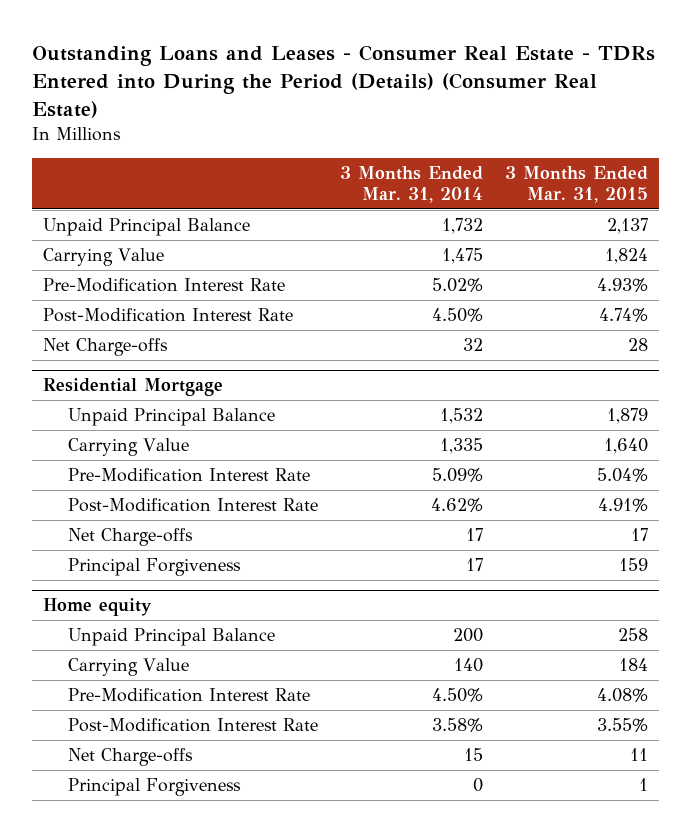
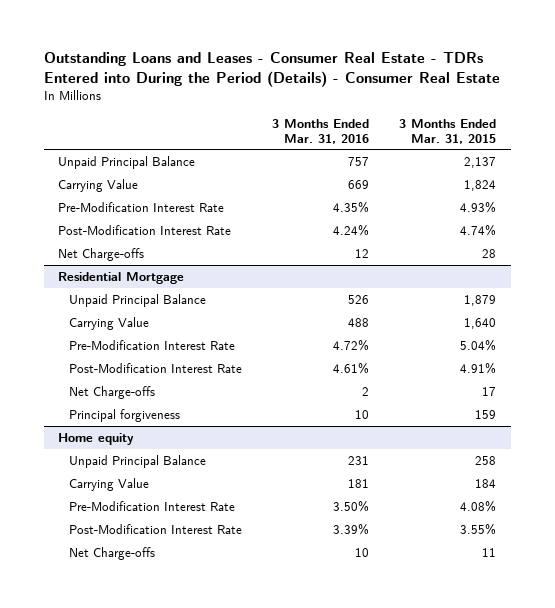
- Outstanding Loans and Leases - Consumer Real Estate - TDRs Entered into During the Period (Details) (Consumer Real Estate)
+ Outstanding Loans and Leases - Consumer Real Estate - TDRs Entered into During the Period (Details) - Consumer Real Estate
- | 3 Months Ended Mar. 31, 2014 | 3 Months Ended Mar. 31, 2015
+ | 3 Months Ended Mar. 31, 2016 | 3 Months Ended Mar. 31, 2015
@ Residential Mortgage
- Principal Forgiveness | 17 | 159
+ Principal forgiveness | 10 | 159
@ Home equity
- Principal Forgiveness | 0 | 1

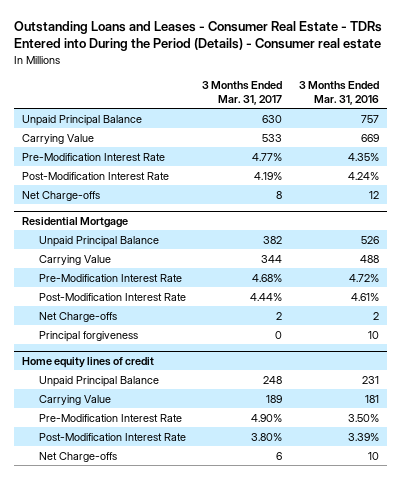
- Outstanding Loans and Leases - Consumer Real Estate - TDRs Entered into During the Period (Details) - Consumer Real Estate
+ Outstanding Loans and Leases - Consumer Real Estate - TDRs Entered into During the Period (Details) - Consumer real estate
- | 3 Months Ended Mar. 31, 2016 | 3 Months Ended Mar. 31, 2015
+ | 3 Months Ended Mar. 31, 2017 | 3 Months Ended Mar. 31, 2016
- Home equity
+ Home equity lines of credit

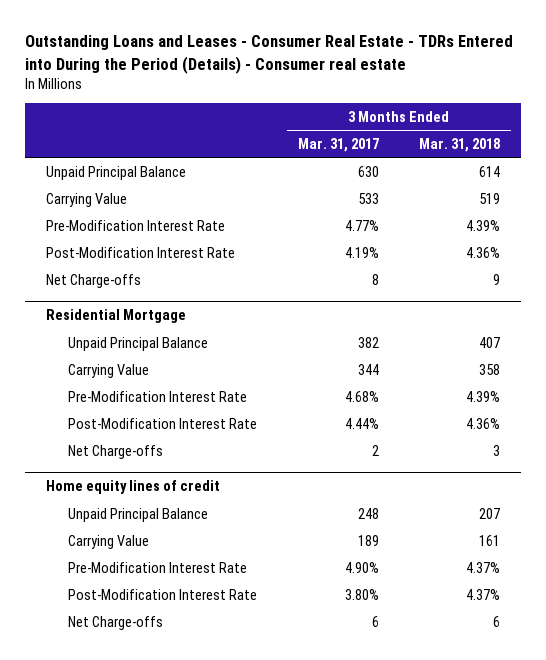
- | 3 Months Ended Mar. 31, 2017 | 3 Months Ended Mar. 31, 2016
+ | 3 Months Ended Mar. 31, 2017 | 3 Months Ended Mar. 31, 2018
@ Residential Mortgage
- Principal forgiveness | 0 | 10

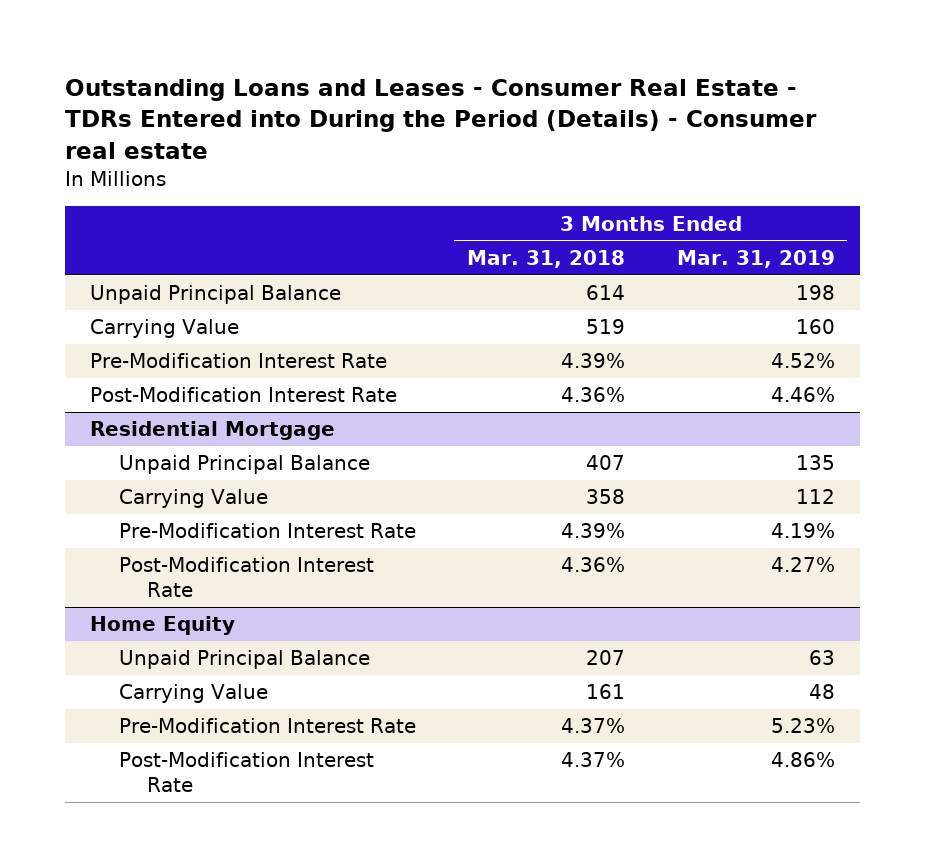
- | 3 Months Ended Mar. 31, 2017 | 3 Months Ended Mar. 31, 2018
+ | 3 Months Ended Mar. 31, 2018 | 3 Months Ended Mar. 31, 2019
- Net Charge-offs | 8 | 9
@ Residential Mortgage
- Net Charge-offs | 2 | 3
- Home equity lines of credit
+ Home Equity
- Net Charge-offs | 6 | 6

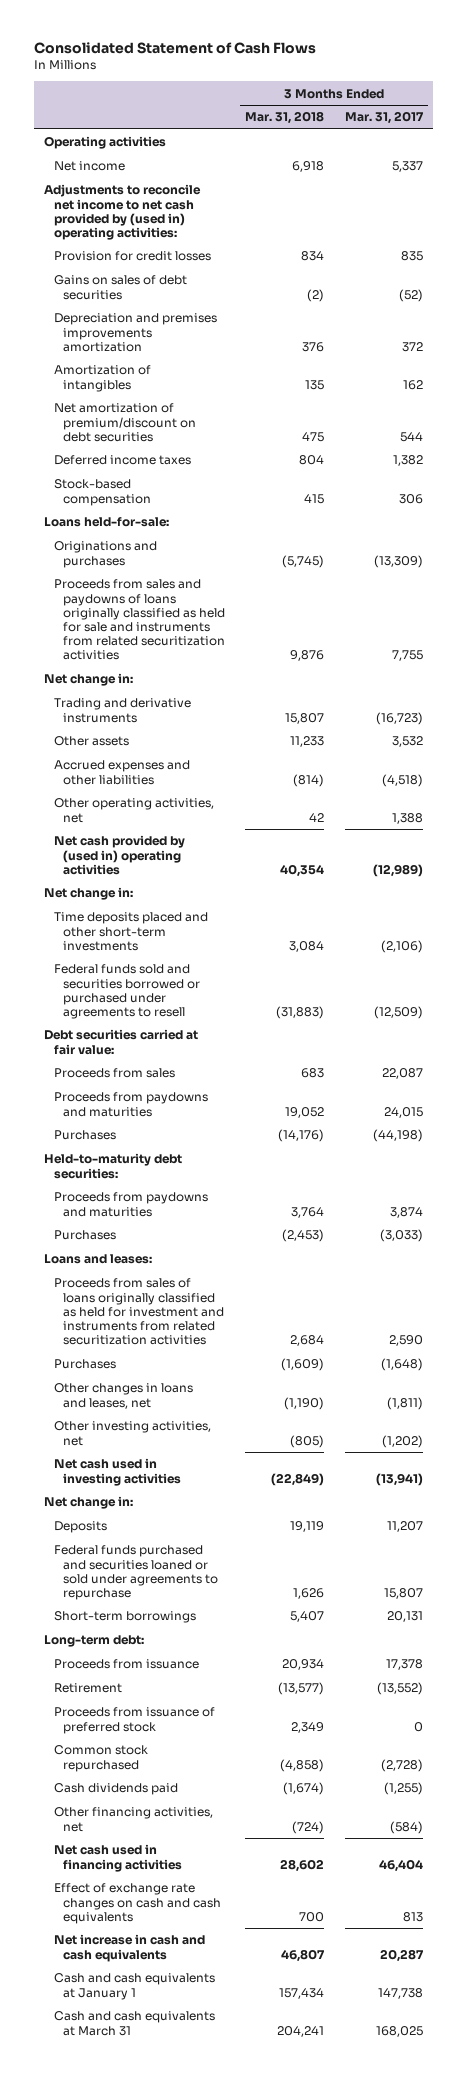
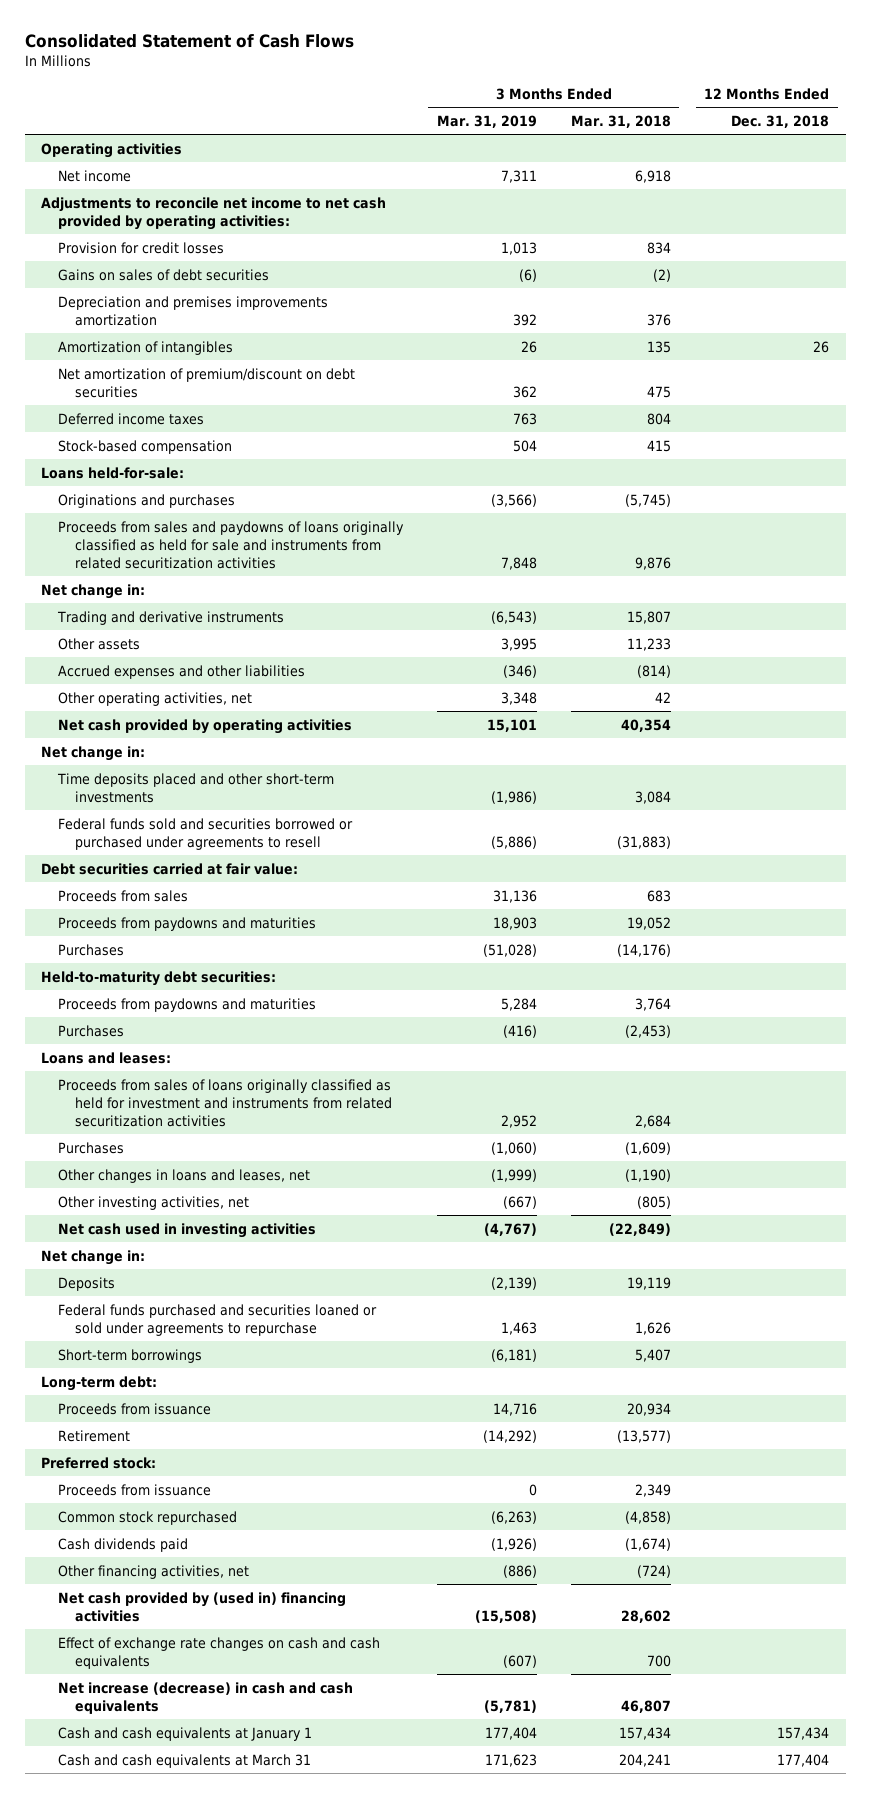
- | 3 Months Ended Mar. 31, 2018 | 3 Months Ended Mar. 31, 2017
+ | 3 Months Ended Mar. 31, 2019 | 3 Months Ended Mar. 31, 2018 | 12 Months Ended Dec. 31, 2018
- Adjustments to reconcile net income to net cash provided by (used in) operating activities:
+ Adjustments to reconcile net income to net cash provided by operating activities:
- Net cash provided by (used in) operating activities | 40,354 | (12,989)
+ Net cash provided by operating activities | 15,101 | 40,354 |
- Proceeds from issuance of preferred stock | 2,349 | 0
+ Preferred stock:
+ Proceeds from issuance | 0 | 2,349 |
- Net cash used in financing activities | 28,602 | 46,404
+ Net cash provided by (used in) financing activities | (15,508) | 28,602 |
- Net increase in cash and cash equivalents | 46,807 | 20,287
+ Net increase (decrease) in cash and cash equivalents | (5,781) | 46,807 |

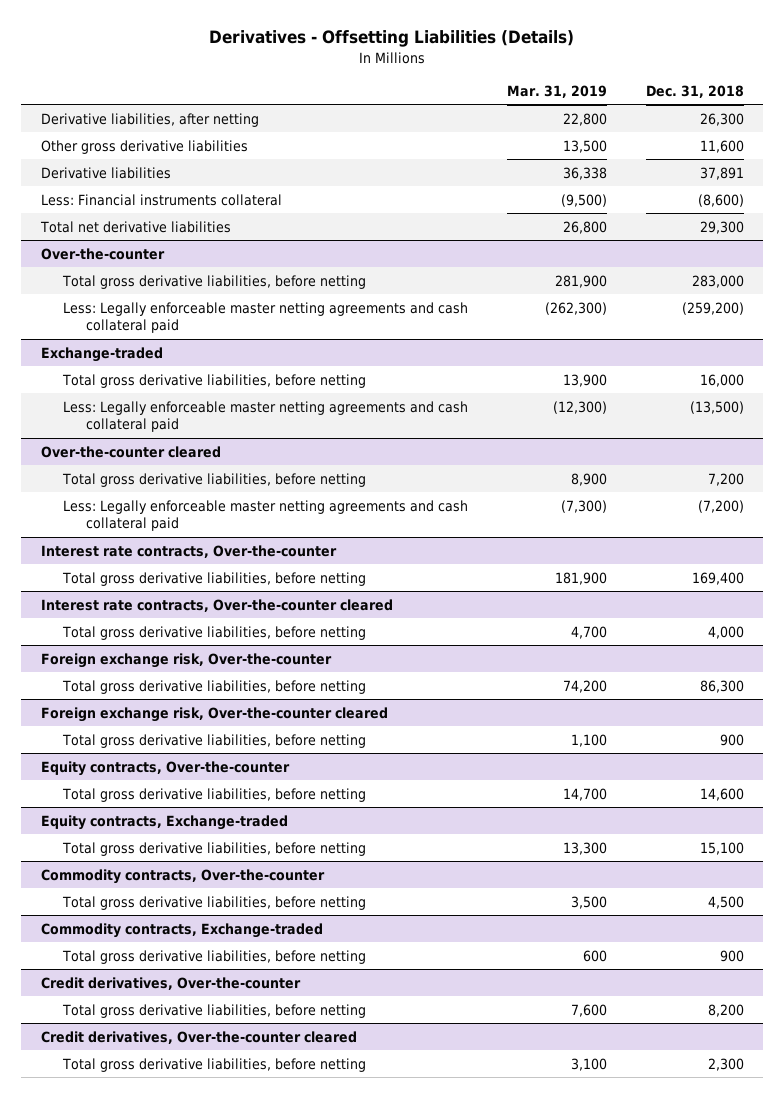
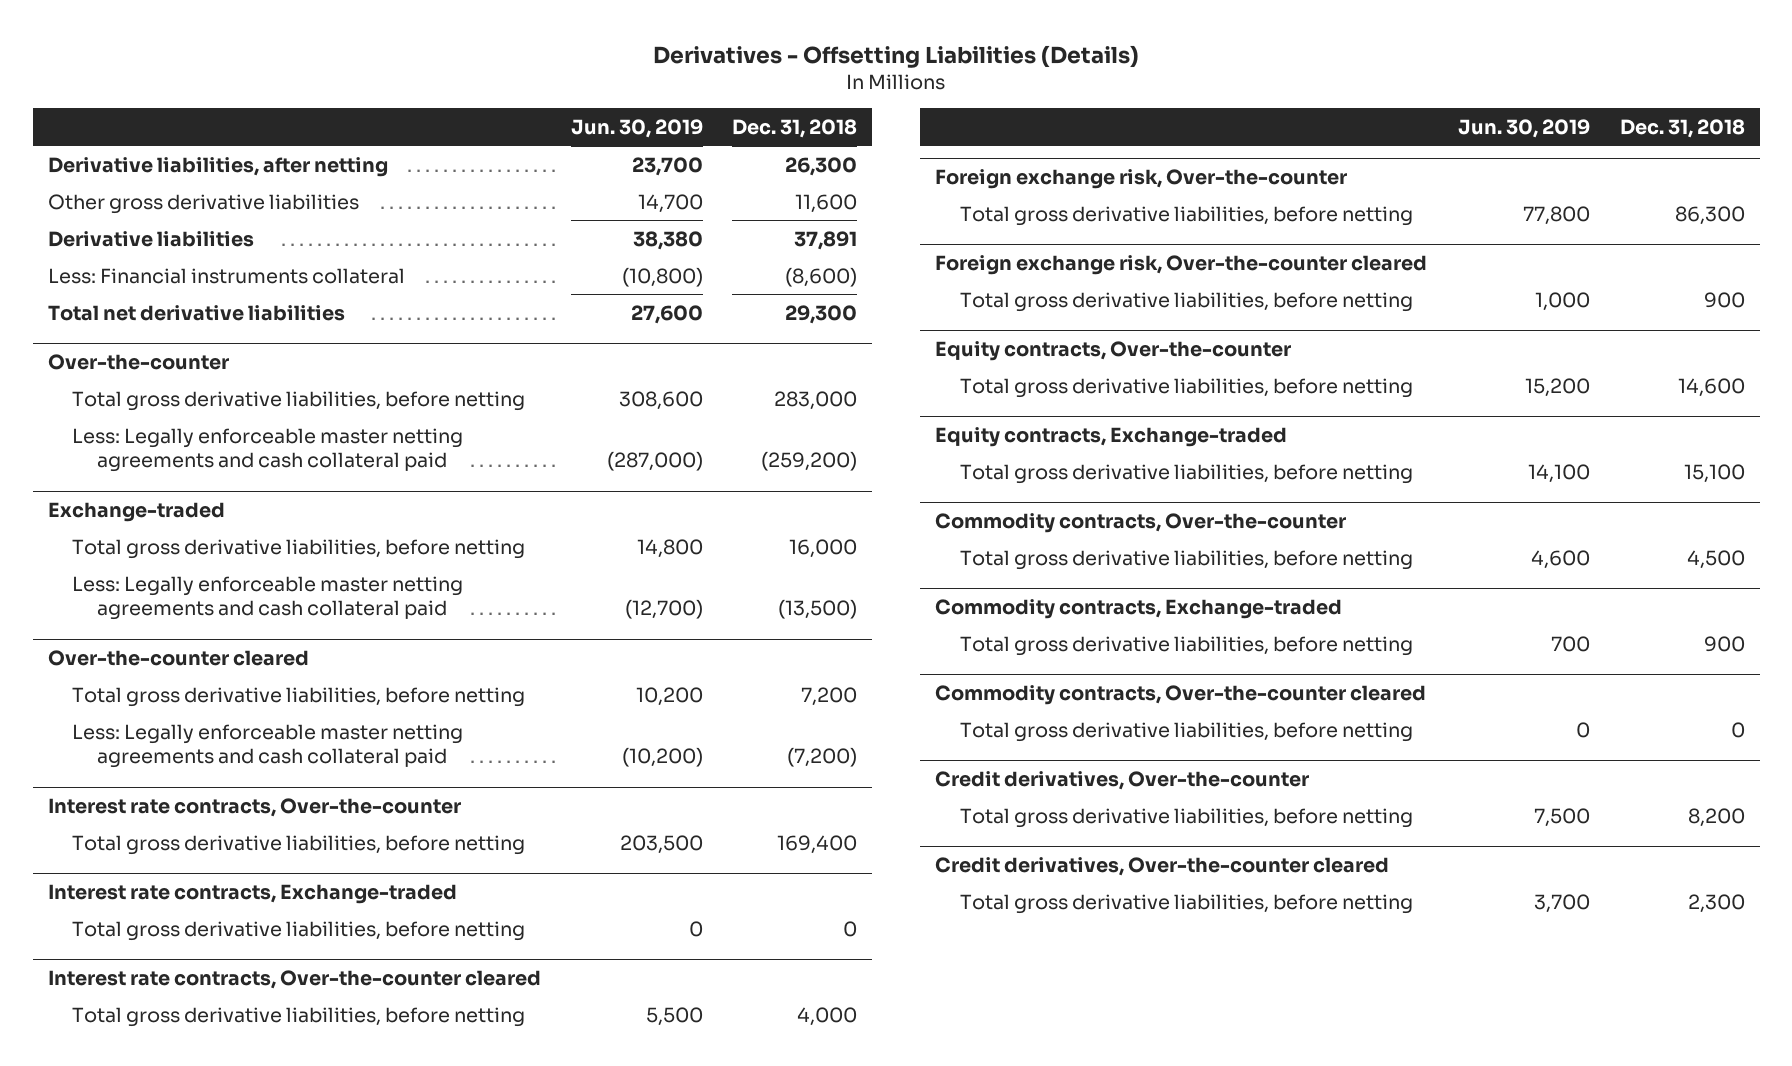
- | Mar. 31, 2019 | Dec. 31, 2018
+ | Jun. 30, 2019 | Dec. 31, 2018
+ Interest rate contracts, Exchange-traded
+ Total gross derivative liabilities, before netting | 0 | 0
+ Commodity contracts, Over-the-counter cleared
+ Total gross derivative liabilities, before netting | 0 | 0

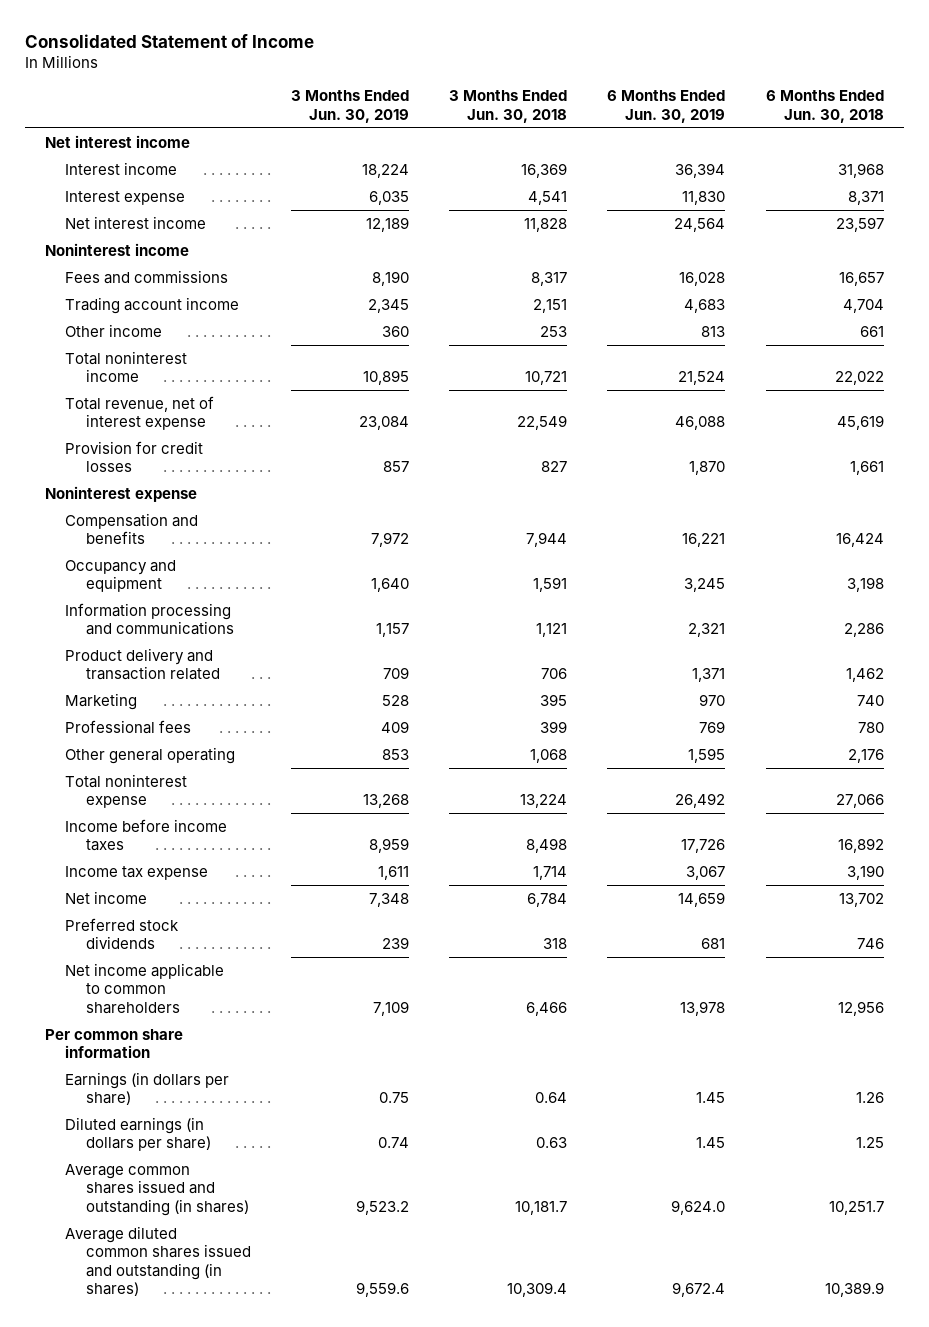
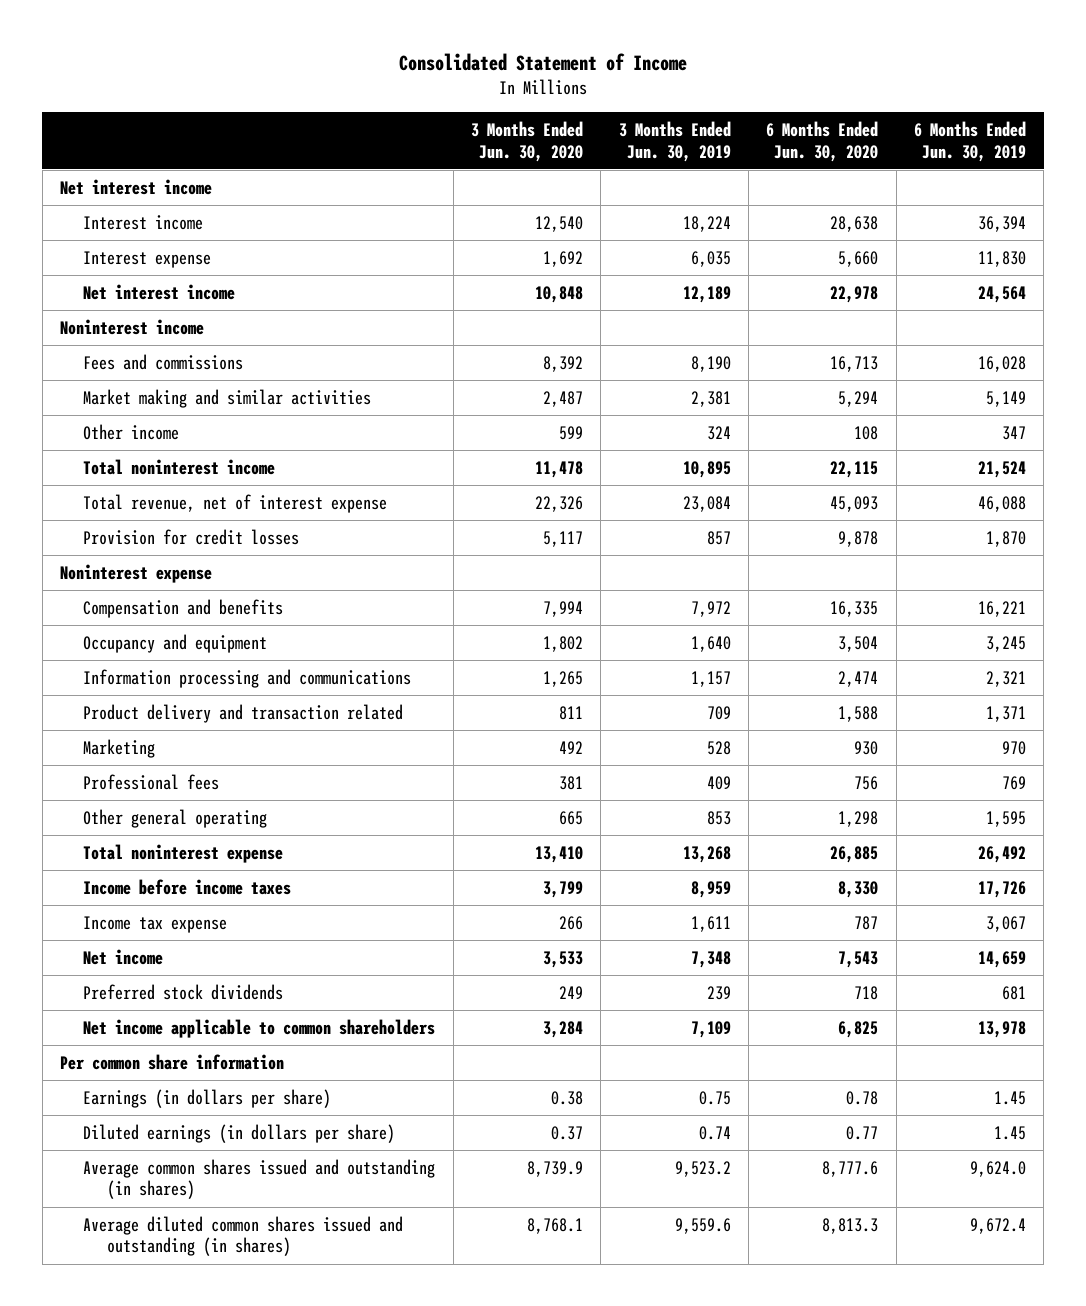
- | 3 Months Ended Jun. 30, 2019 | 3 Months Ended Jun. 30, 2018 | 6 Months Ended Jun. 30, 2019 | 6 Months Ended Jun. 30, 2018
+ | 3 Months Ended Jun. 30, 2020 | 3 Months Ended Jun. 30, 2019 | 6 Months Ended Jun. 30, 2020 | 6 Months Ended Jun. 30, 2019
- Trading account income | 2,345 | 2,151 | 4,683 | 4,704
- Other income | 360 | 253 | 813 | 661
+ Market making and similar activities | 2,487 | 2,381 | 5,294 | 5,149
+ Other income | 599 | 324 | 108 | 347

